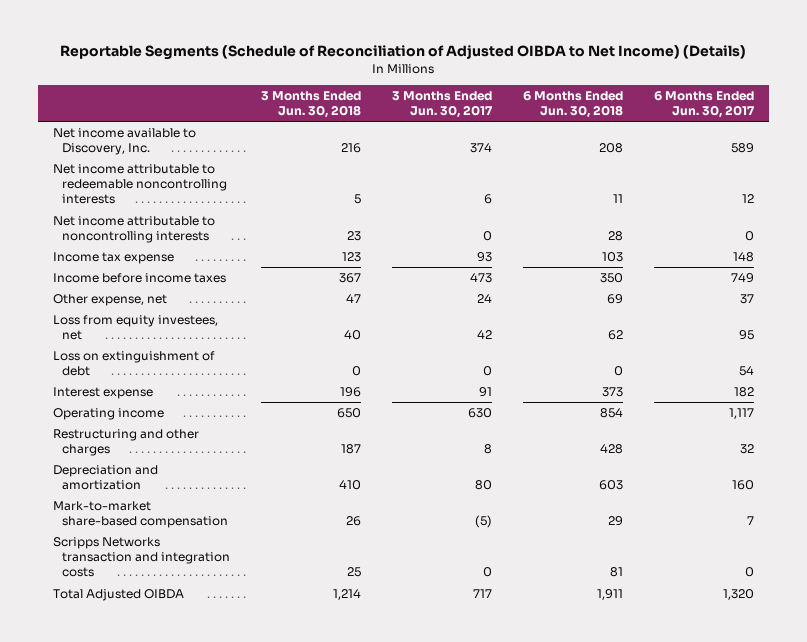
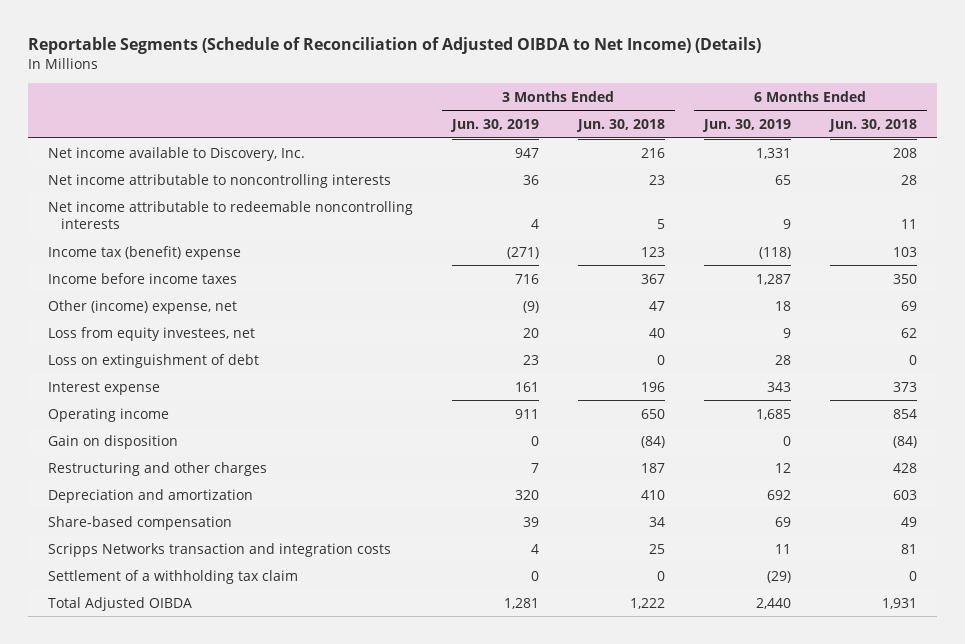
- | 3 Months Ended Jun. 30, 2018 | 3 Months Ended Jun. 30, 2017 | 6 Months Ended Jun. 30, 2018 | 6 Months Ended Jun. 30, 2017
+ | 3 Months Ended Jun. 30, 2019 | 3 Months Ended Jun. 30, 2018 | 6 Months Ended Jun. 30, 2019 | 6 Months Ended Jun. 30, 2018
- Income tax expense | 123 | 93 | 103 | 148
moved down: Net income attributable to redeemable noncontrolling interests | 4 | 5 | 9 | 11
+ Income tax (benefit) expense | (271) | 123 | (118) | 103
- Other expense, net | 47 | 24 | 69 | 37
+ Other (income) expense, net | (9) | 47 | 18 | 69
+ Gain on disposition | 0 | (84) | 0 | (84)
- Mark-to-market share-based compensation | 26 | (5) | 29 | 7
+ Share-based compensation | 39 | 34 | 69 | 49
- Total Adjusted OIBDA | 1,214 | 717 | 1,911 | 1,320
+ Settlement of a withholding tax claim | 0 | 0 | (29) | 0
+ Total Adjusted OIBDA | 1,281 | 1,222 | 2,440 | 1,931

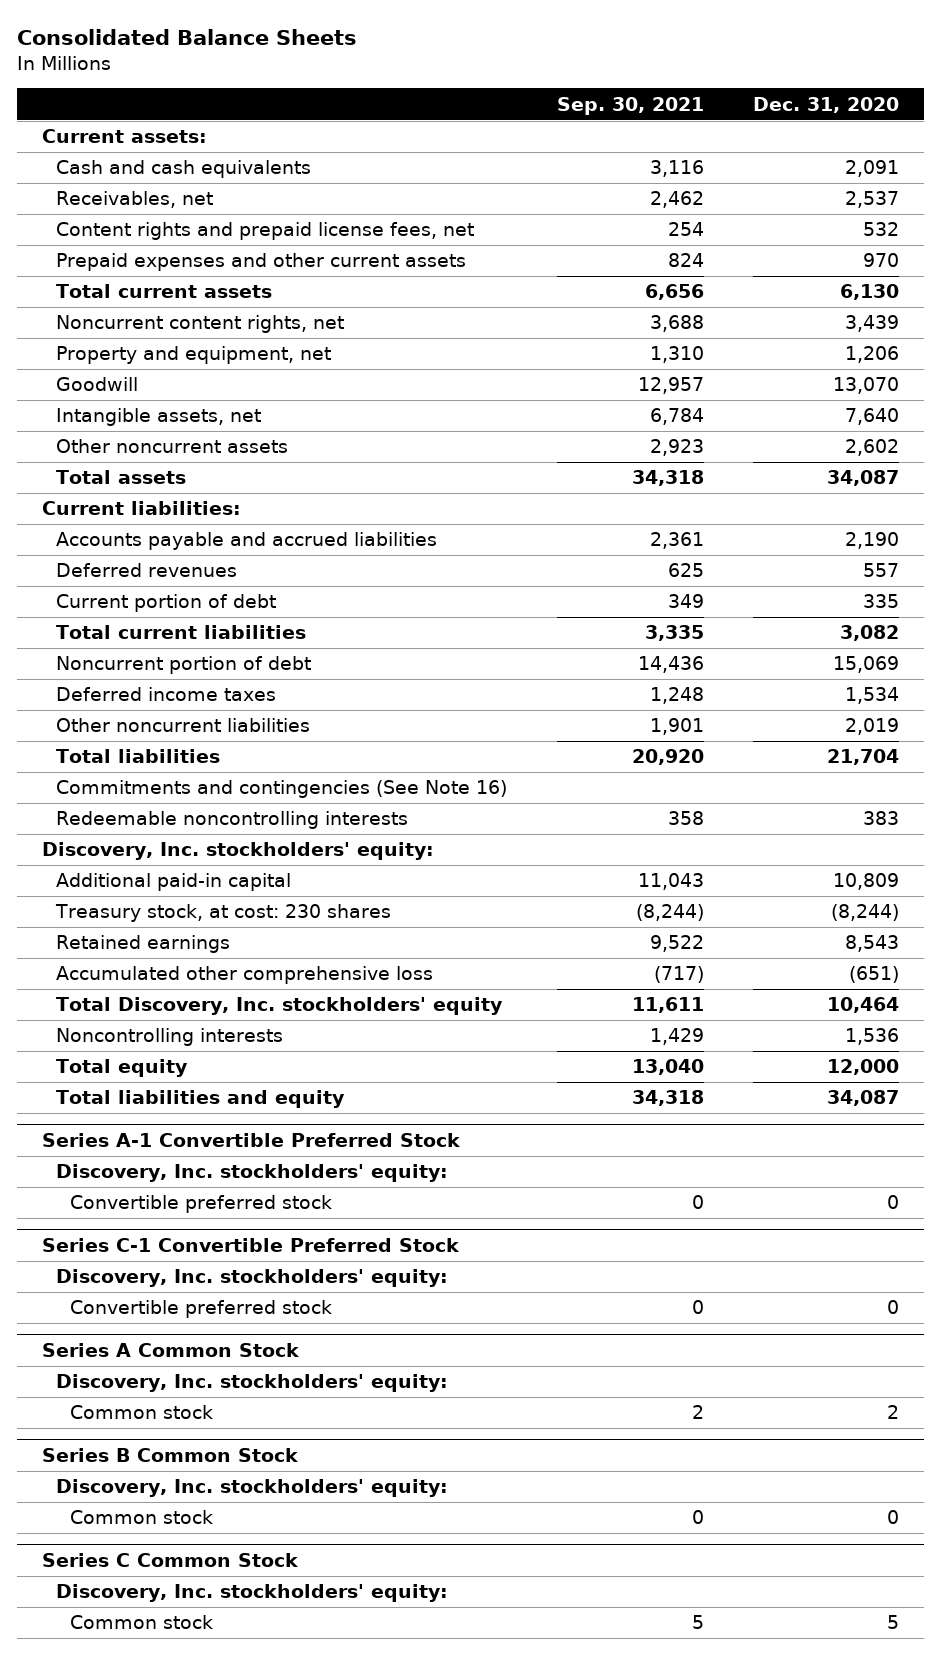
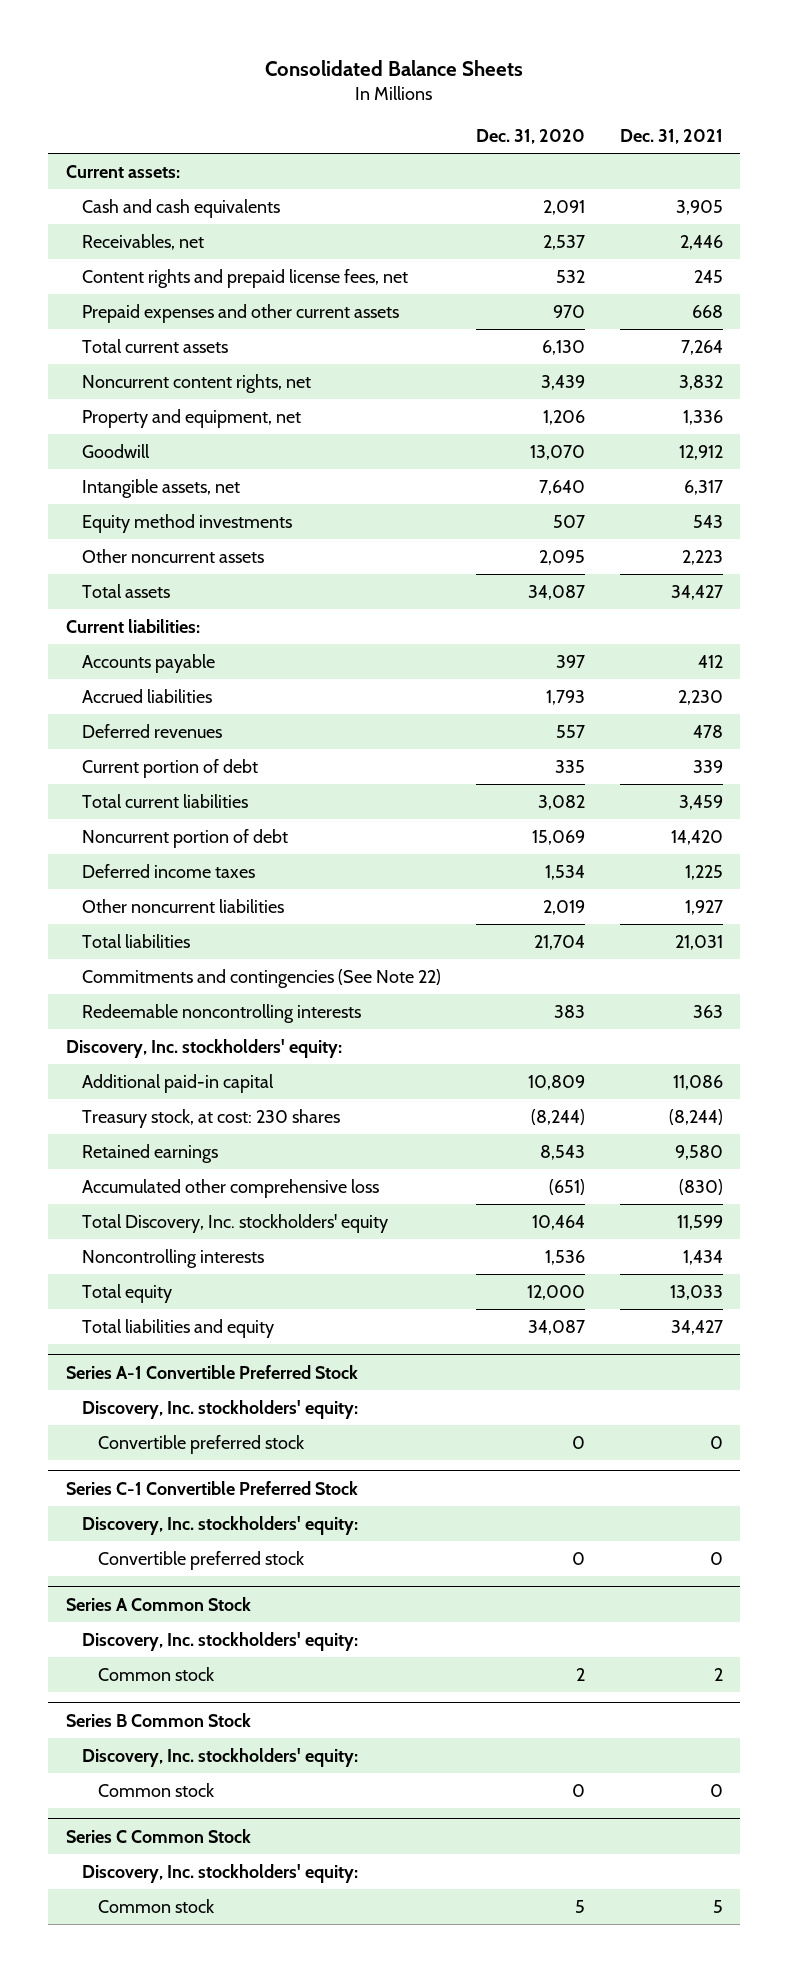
- | Sep. 30, 2021 | Dec. 31, 2020
+ | Dec. 31, 2020 | Dec. 31, 2021
- Other noncurrent assets | 2,923 | 2,602
+ Equity method investments | 507 | 543
+ Other noncurrent assets | 2,095 | 2,223
- Accounts payable and accrued liabilities | 2,361 | 2,190
+ Accounts payable | 397 | 412
+ Accrued liabilities | 1,793 | 2,230
- Commitments and contingencies (See Note 16)
+ Commitments and contingencies (See Note 22)

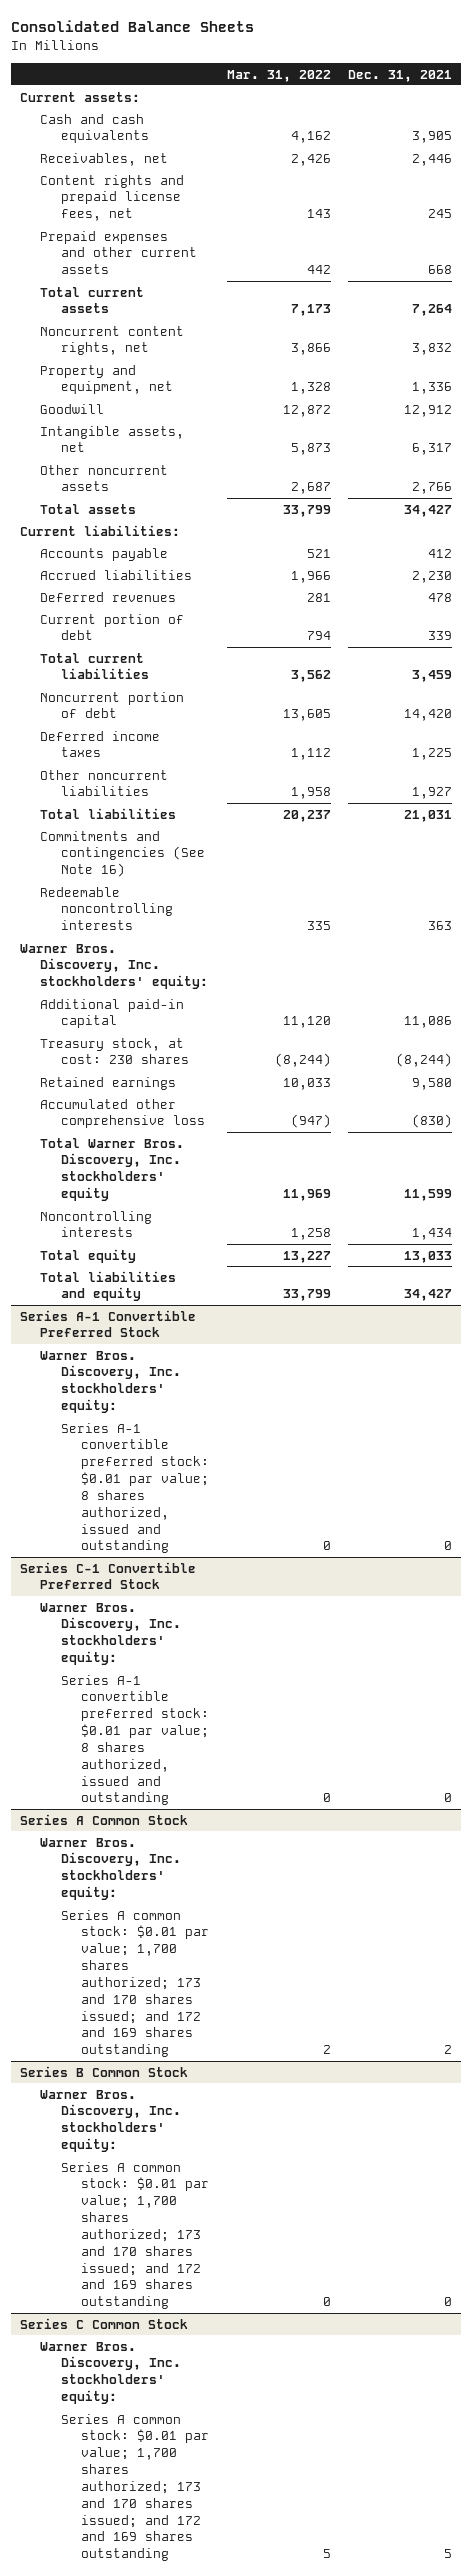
- | Dec. 31, 2020 | Dec. 31, 2021
+ | Mar. 31, 2022 | Dec. 31, 2021
- Equity method investments | 507 | 543
- Other noncurrent assets | 2,095 | 2,223
+ Other noncurrent assets | 2,687 | 2,766
- Commitments and contingencies (See Note 22)
+ Commitments and contingencies (See Note 16)
- Discovery, Inc. stockholders' equity:
+ Warner Bros. Discovery, Inc. stockholders' equity:
- Total Discovery, Inc. stockholders' equity | 10,464 | 11,599
+ Total Warner Bros. Discovery, Inc. stockholders' equity | 11,969 | 11,599
@ Series A-1 Convertible Preferred Stock
- Discovery, Inc. stockholders' equity:
- Convertible preferred stock | 0 | 0
+ Warner Bros. Discovery, Inc. stockholders' equity:
+ Series A-1 convertible preferred stock: $0.01 par value; 8 shares authorized, issued and outstanding | 0 | 0
@ Series C-1 Convertible Preferred Stock
- Discovery, Inc. stockholders' equity:
- Convertible preferred stock | 0 | 0
+ Warner Bros. Discovery, Inc. stockholders' equity:
+ Series A-1 convertible preferred stock: $0.01 par value; 8 shares authorized, issued and outstanding | 0 | 0
@ Series A Common Stock
- Discovery, Inc. stockholders' equity:
- Common stock | 2 | 2
+ Warner Bros. Discovery, Inc. stockholders' equity:
+ Series A common stock: $0.01 par value; 1,700 shares authorized; 173 and 170 shares issued; and 172 and 169 shares outstanding | 2 | 2
@ Series B Common Stock
- Discovery, Inc. stockholders' equity:
- Common stock | 0 | 0
+ Warner Bros. Discovery, Inc. stockholders' equity:
+ Series A common stock: $0.01 par value; 1,700 shares authorized; 173 and 170 shares issued; and 172 and 169 shares outstanding | 0 | 0
@ Series C Common Stock
- Discovery, Inc. stockholders' equity:
- Common stock | 5 | 5
+ Warner Bros. Discovery, Inc. stockholders' equity:
+ Series A common stock: $0.01 par value; 1,700 shares authorized; 173 and 170 shares issued; and 172 and 169 shares outstanding | 5 | 5

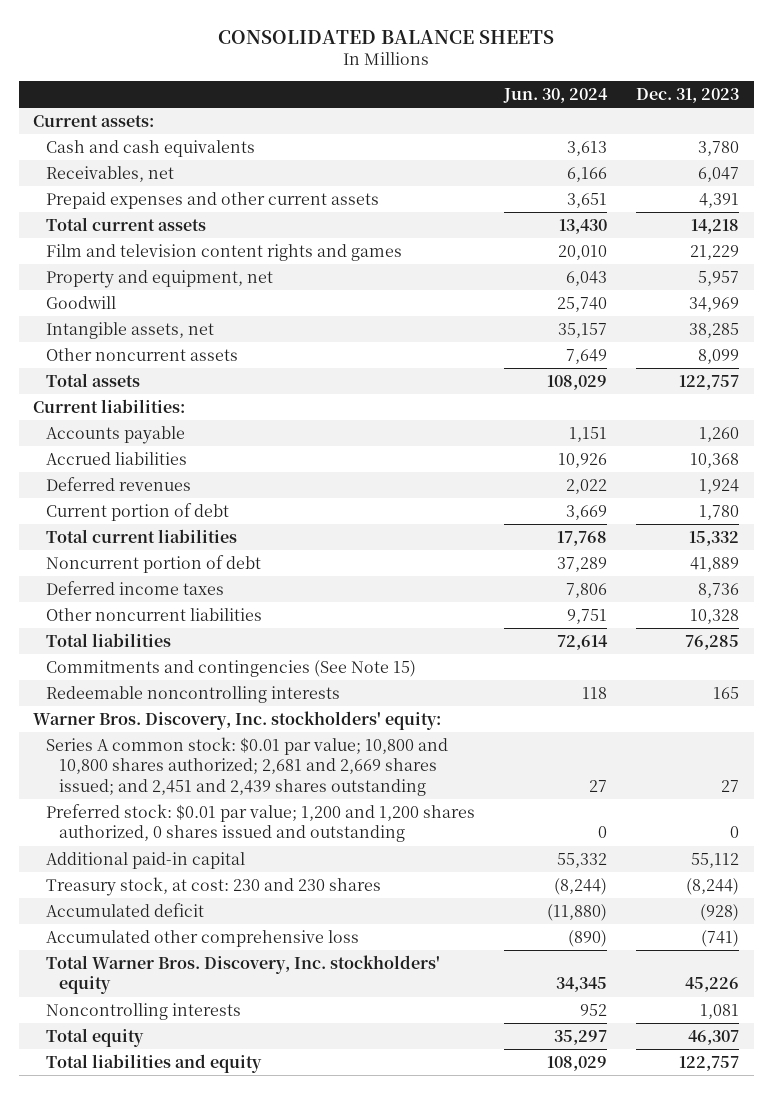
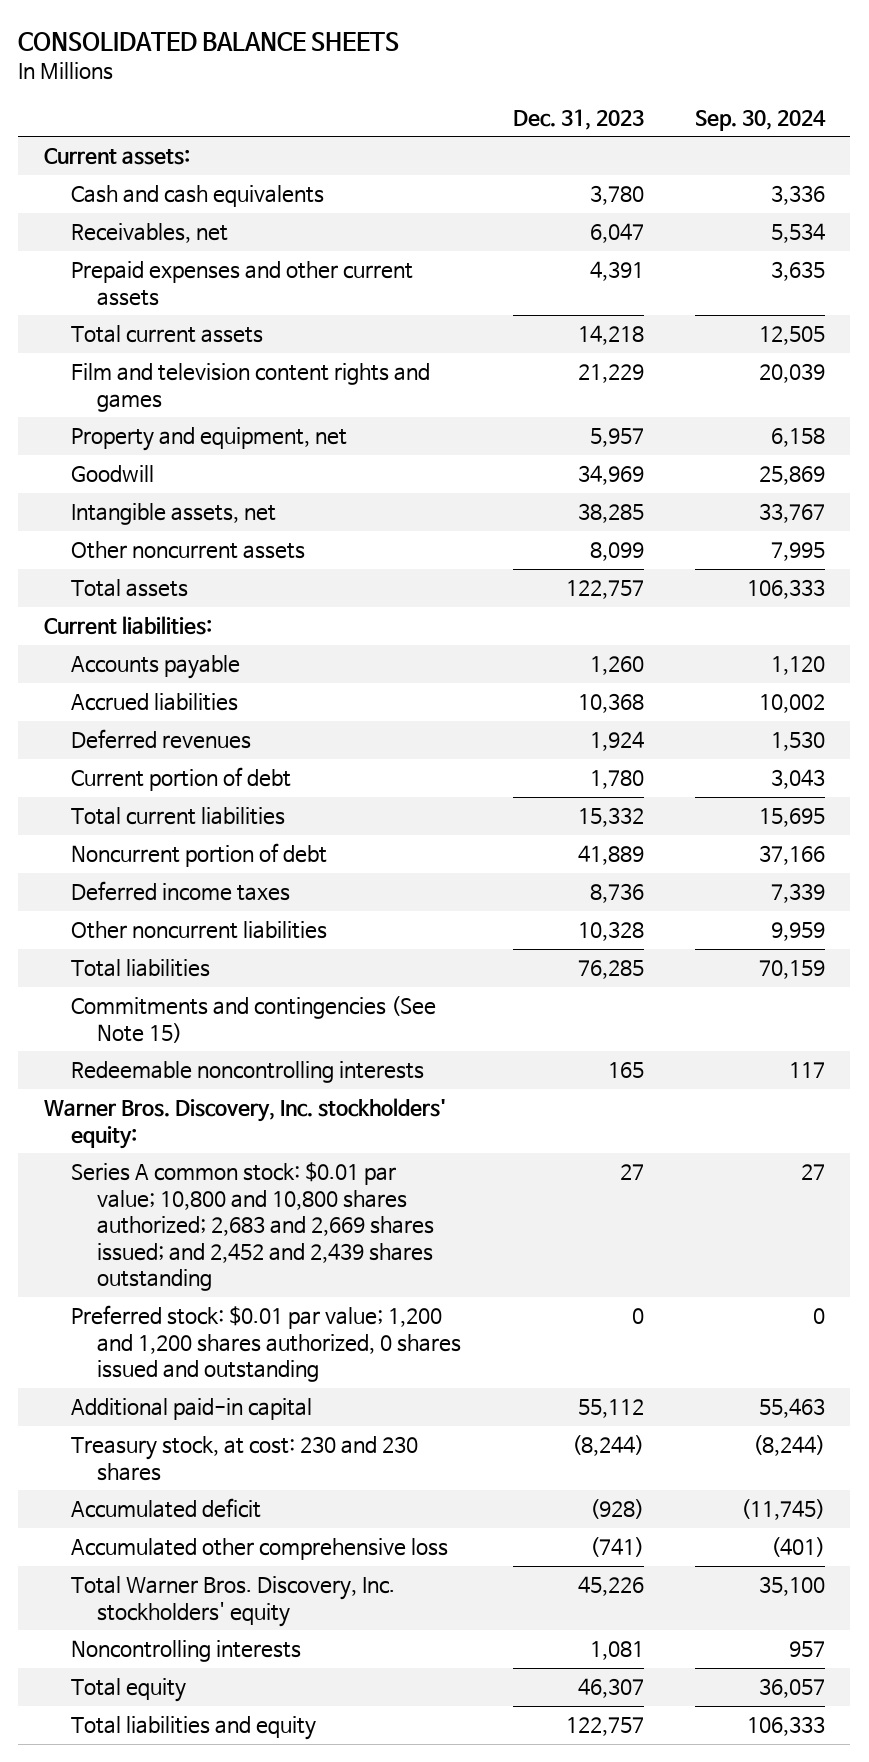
- | Jun. 30, 2024 | Dec. 31, 2023
+ | Dec. 31, 2023 | Sep. 30, 2024
- Series A common stock: $0.01 par value; 10,800 and 10,800 shares authorized; 2,681 and 2,669 shares issued; and 2,451 and 2,439 shares outstanding | 27 | 27
+ Series A common stock: $0.01 par value; 10,800 and 10,800 shares authorized; 2,683 and 2,669 shares issued; and 2,452 and 2,439 shares outstanding | 27 | 27

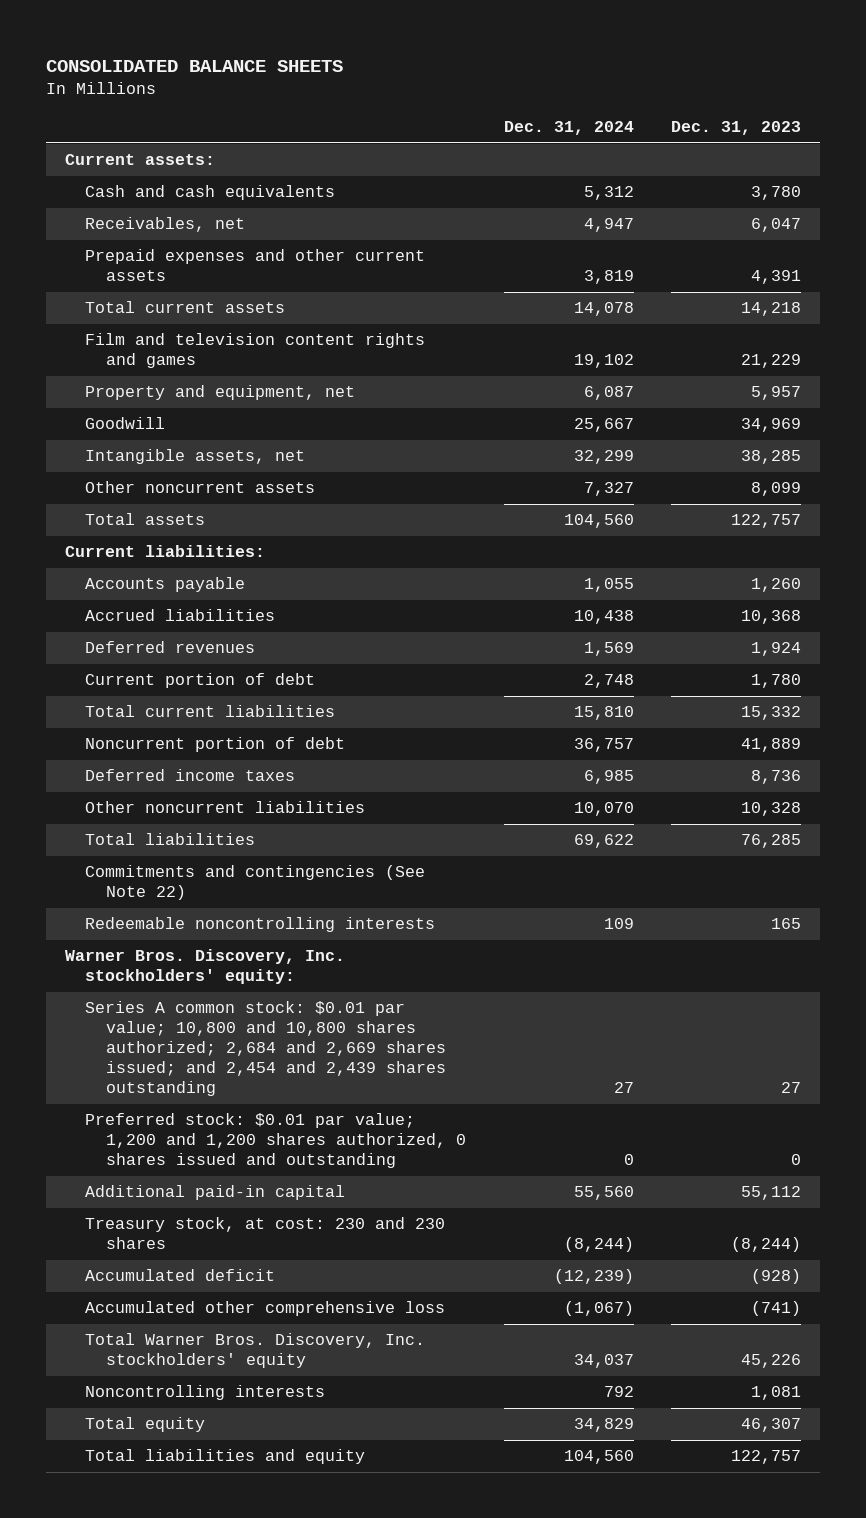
- | Dec. 31, 2023 | Sep. 30, 2024
+ | Dec. 31, 2024 | Dec. 31, 2023
- Commitments and contingencies (See Note 15)
+ Commitments and contingencies (See Note 22)
- Series A common stock: $0.01 par value; 10,800 and 10,800 shares authorized; 2,683 and 2,669 shares issued; and 2,452 and 2,439 shares outstanding | 27 | 27
+ Series A common stock: $0.01 par value; 10,800 and 10,800 shares authorized; 2,684 and 2,669 shares issued; and 2,454 and 2,439 shares outstanding | 27 | 27

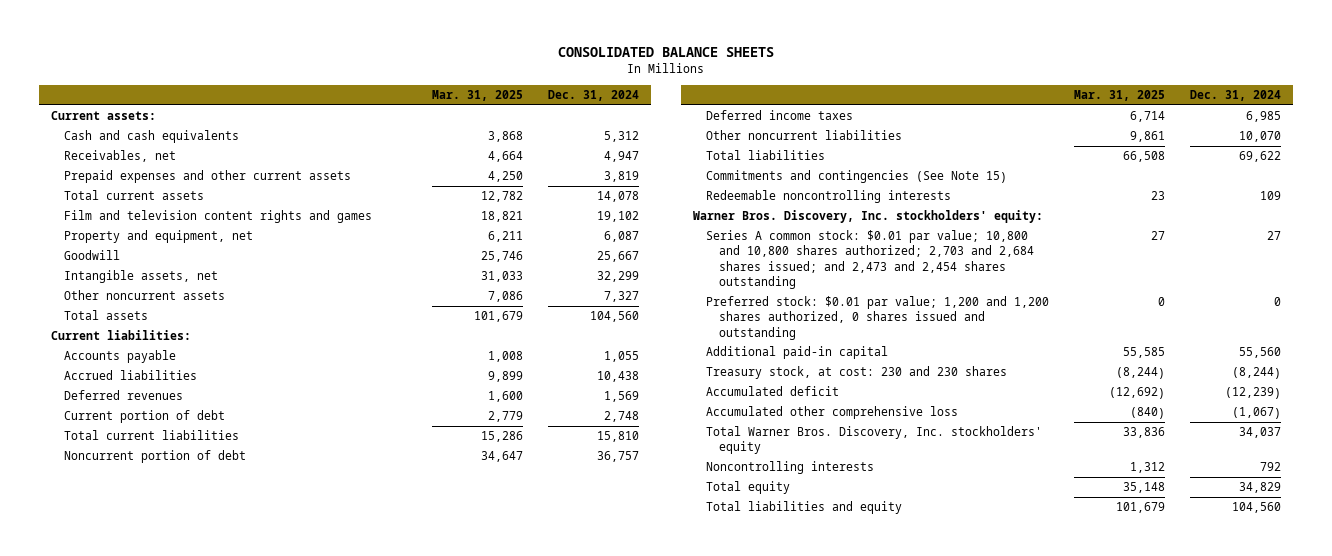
- | Dec. 31, 2024 | Dec. 31, 2023
+ | Mar. 31, 2025 | Dec. 31, 2024
- Commitments and contingencies (See Note 22)
+ Commitments and contingencies (See Note 15)
- Series A common stock: $0.01 par value; 10,800 and 10,800 shares authorized; 2,684 and 2,669 shares issued; and 2,454 and 2,439 shares outstanding | 27 | 27
+ Series A common stock: $0.01 par value; 10,800 and 10,800 shares authorized; 2,703 and 2,684 shares issued; and 2,473 and 2,454 shares outstanding | 27 | 27

